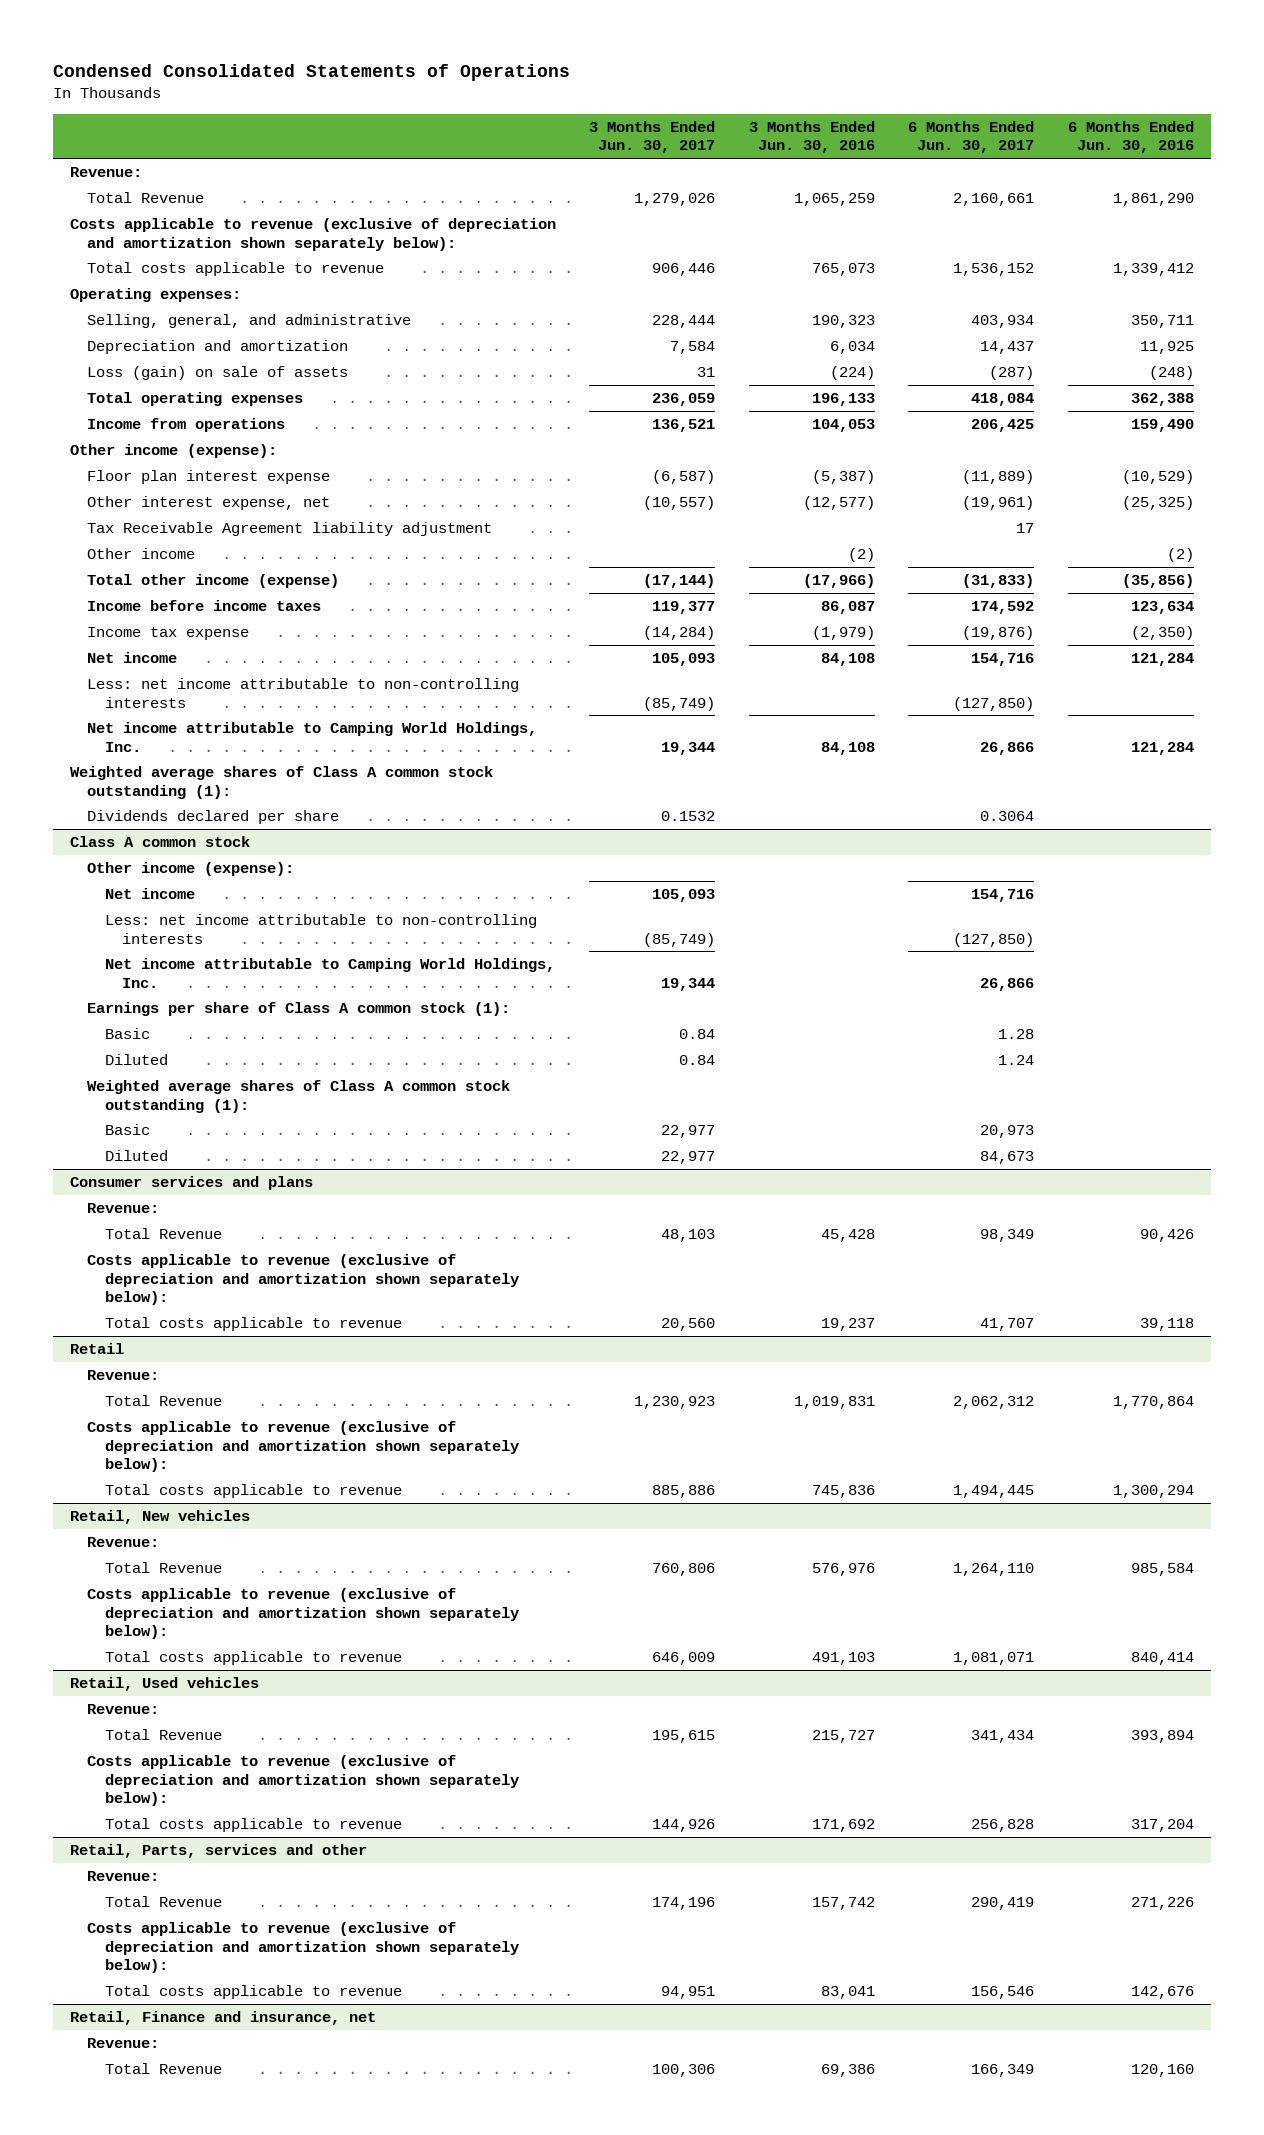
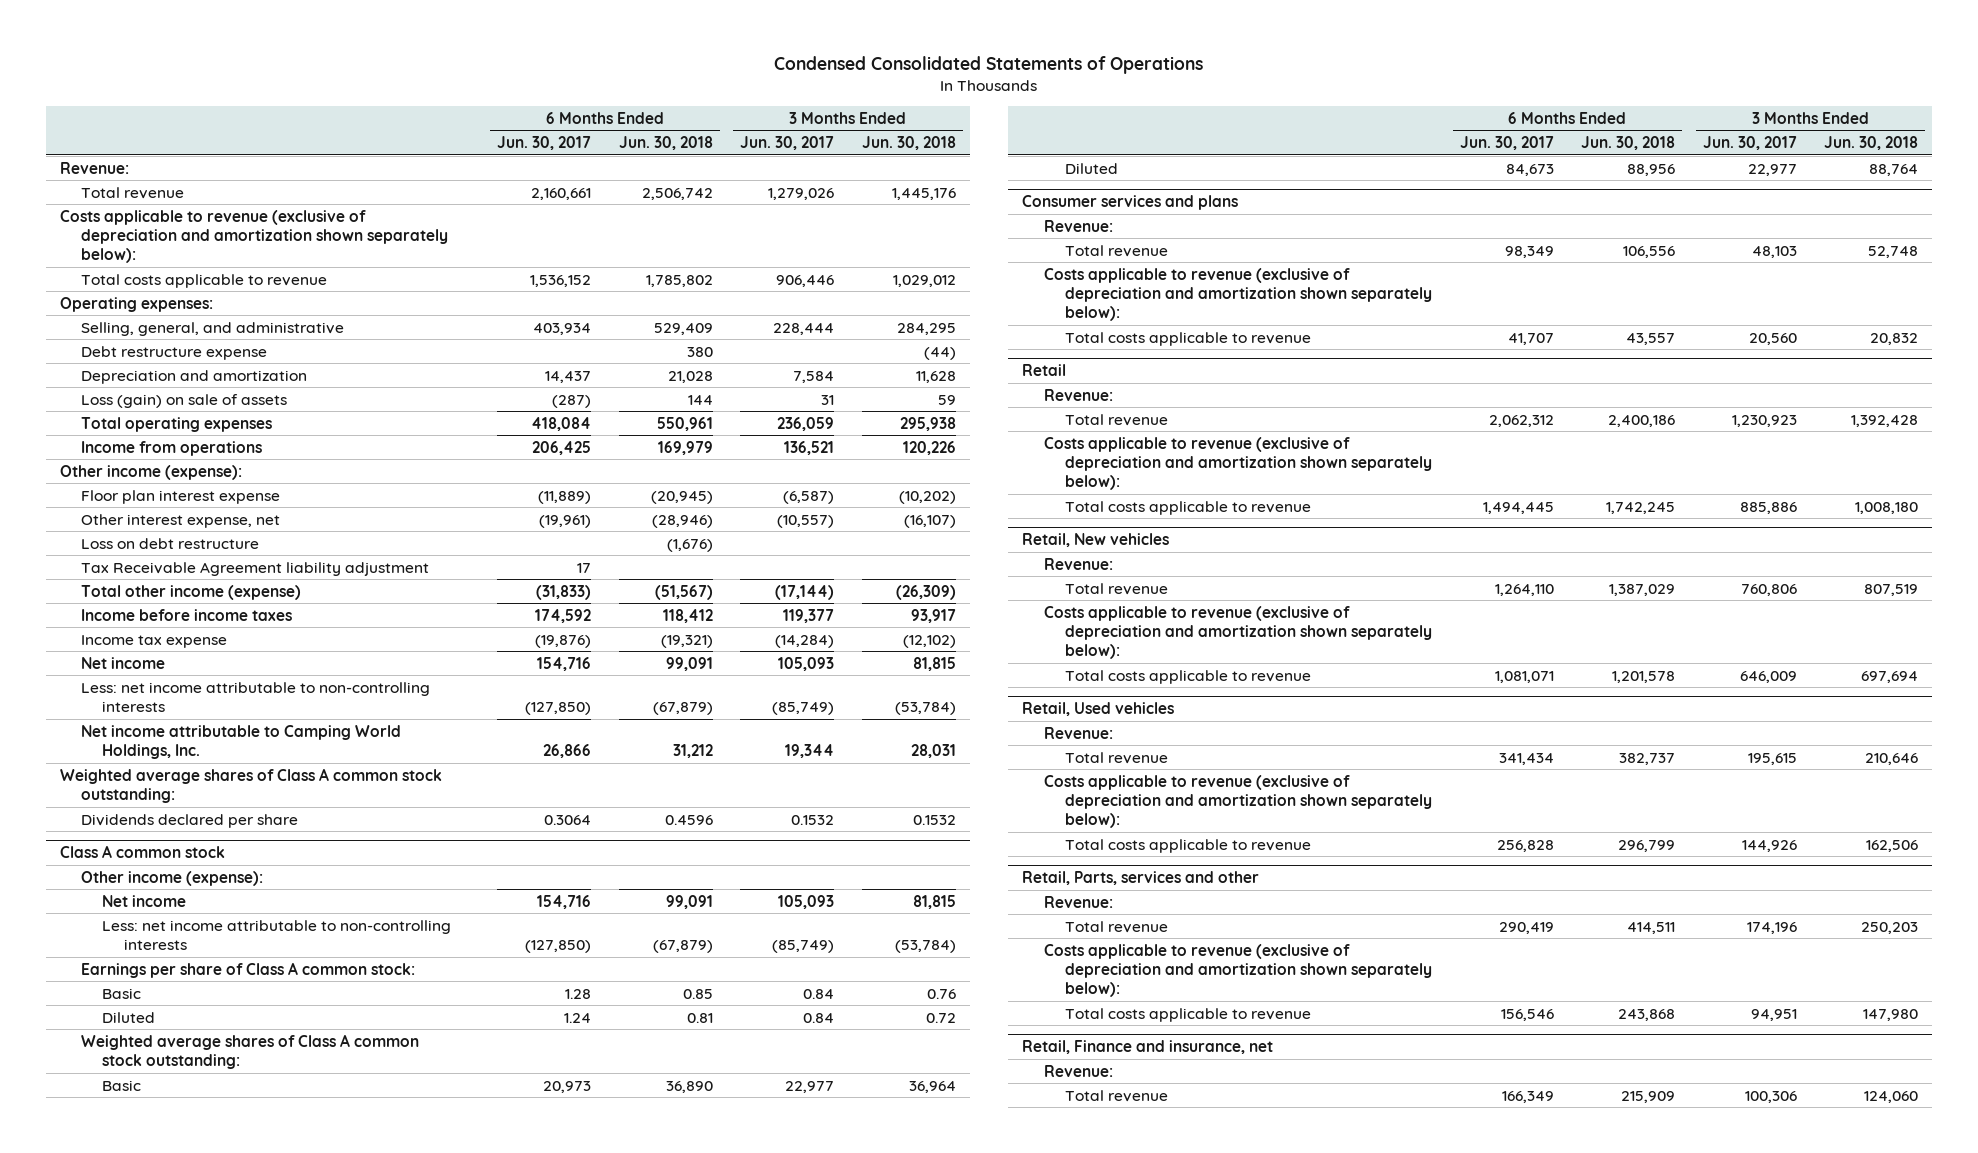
- | 3 Months Ended Jun. 30, 2017 | 3 Months Ended Jun. 30, 2016 | 6 Months Ended Jun. 30, 2017 | 6 Months Ended Jun. 30, 2016
+ | 6 Months Ended Jun. 30, 2017 | 6 Months Ended Jun. 30, 2018 | 3 Months Ended Jun. 30, 2017 | 3 Months Ended Jun. 30, 2018
- Total Revenue | 1,279,026 | 1,065,259 | 2,160,661 | 1,861,290
+ Total revenue | 2,160,661 | 2,506,742 | 1,279,026 | 1,445,176
+ Debt restructure expense | | 380 | | (44)
+ Loss on debt restructure | | (1,676) | |
- Other income | | (2) | | (2)
- Weighted average shares of Class A common stock outstanding (1):
+ Weighted average shares of Class A common stock outstanding:
@ Class A common stock
- Net income attributable to Camping World Holdings, Inc. | 19,344 | | 26,866 |
- Earnings per share of Class A common stock (1):
+ Earnings per share of Class A common stock:
- Weighted average shares of Class A common stock outstanding (1):
+ Weighted average shares of Class A common stock outstanding:
@ Consumer services and plans
- Total Revenue | 48,103 | 45,428 | 98,349 | 90,426
+ Total revenue | 98,349 | 106,556 | 48,103 | 52,748
@ Retail
- Total Revenue | 1,230,923 | 1,019,831 | 2,062,312 | 1,770,864
+ Total revenue | 2,062,312 | 2,400,186 | 1,230,923 | 1,392,428
@ Retail, New vehicles
- Total Revenue | 760,806 | 576,976 | 1,264,110 | 985,584
+ Total revenue | 1,264,110 | 1,387,029 | 760,806 | 807,519
@ Retail, Used vehicles
- Total Revenue | 195,615 | 215,727 | 341,434 | 393,894
+ Total revenue | 341,434 | 382,737 | 195,615 | 210,646
@ Retail, Parts, services and other
- Total Revenue | 174,196 | 157,742 | 290,419 | 271,226
+ Total revenue | 290,419 | 414,511 | 174,196 | 250,203
@ Retail, Finance and insurance, net
- Total Revenue | 100,306 | 69,386 | 166,349 | 120,160
+ Total revenue | 166,349 | 215,909 | 100,306 | 124,060

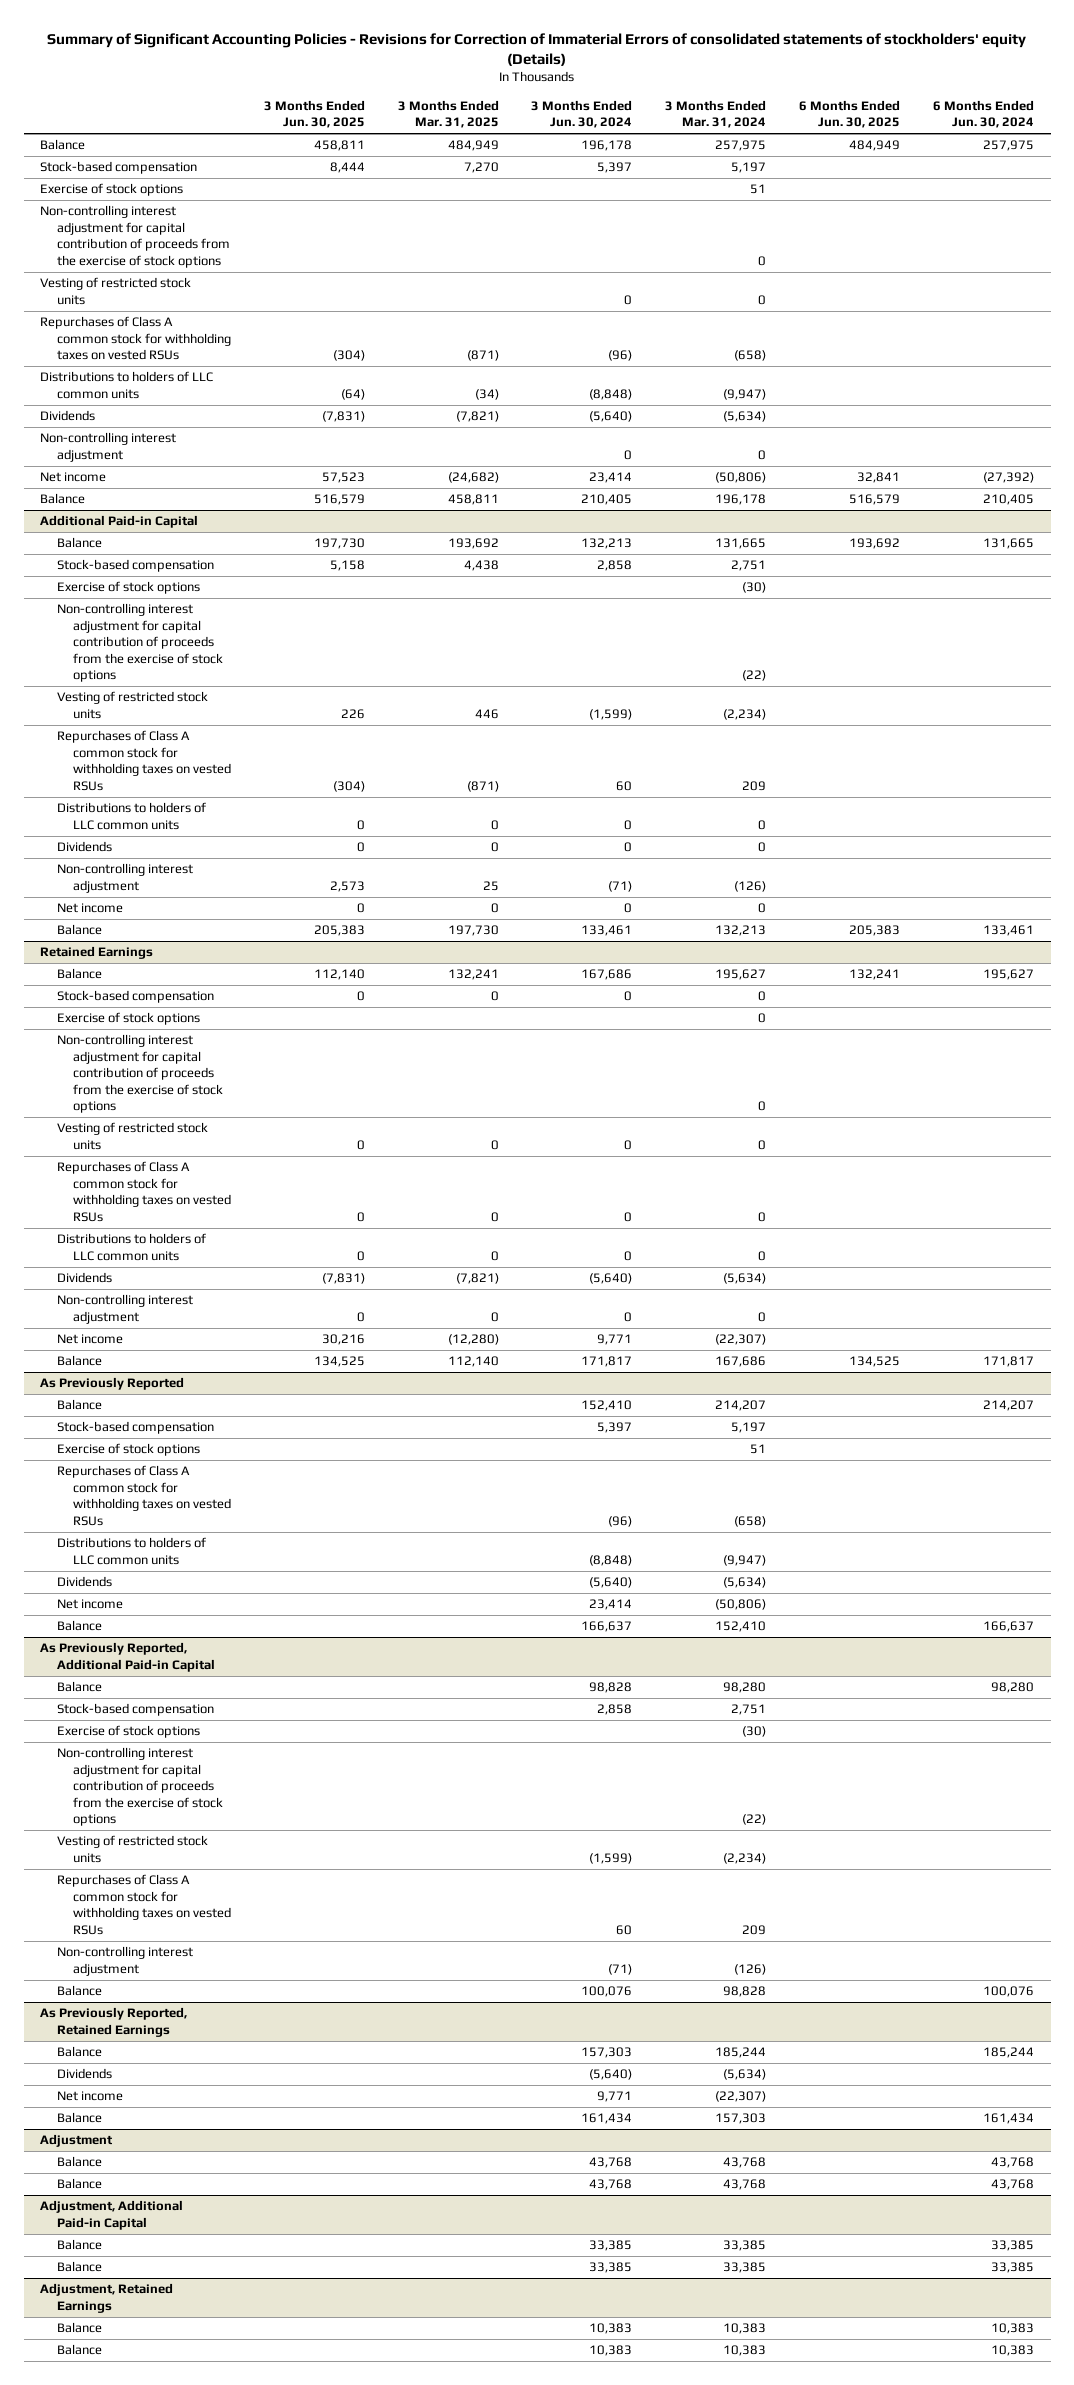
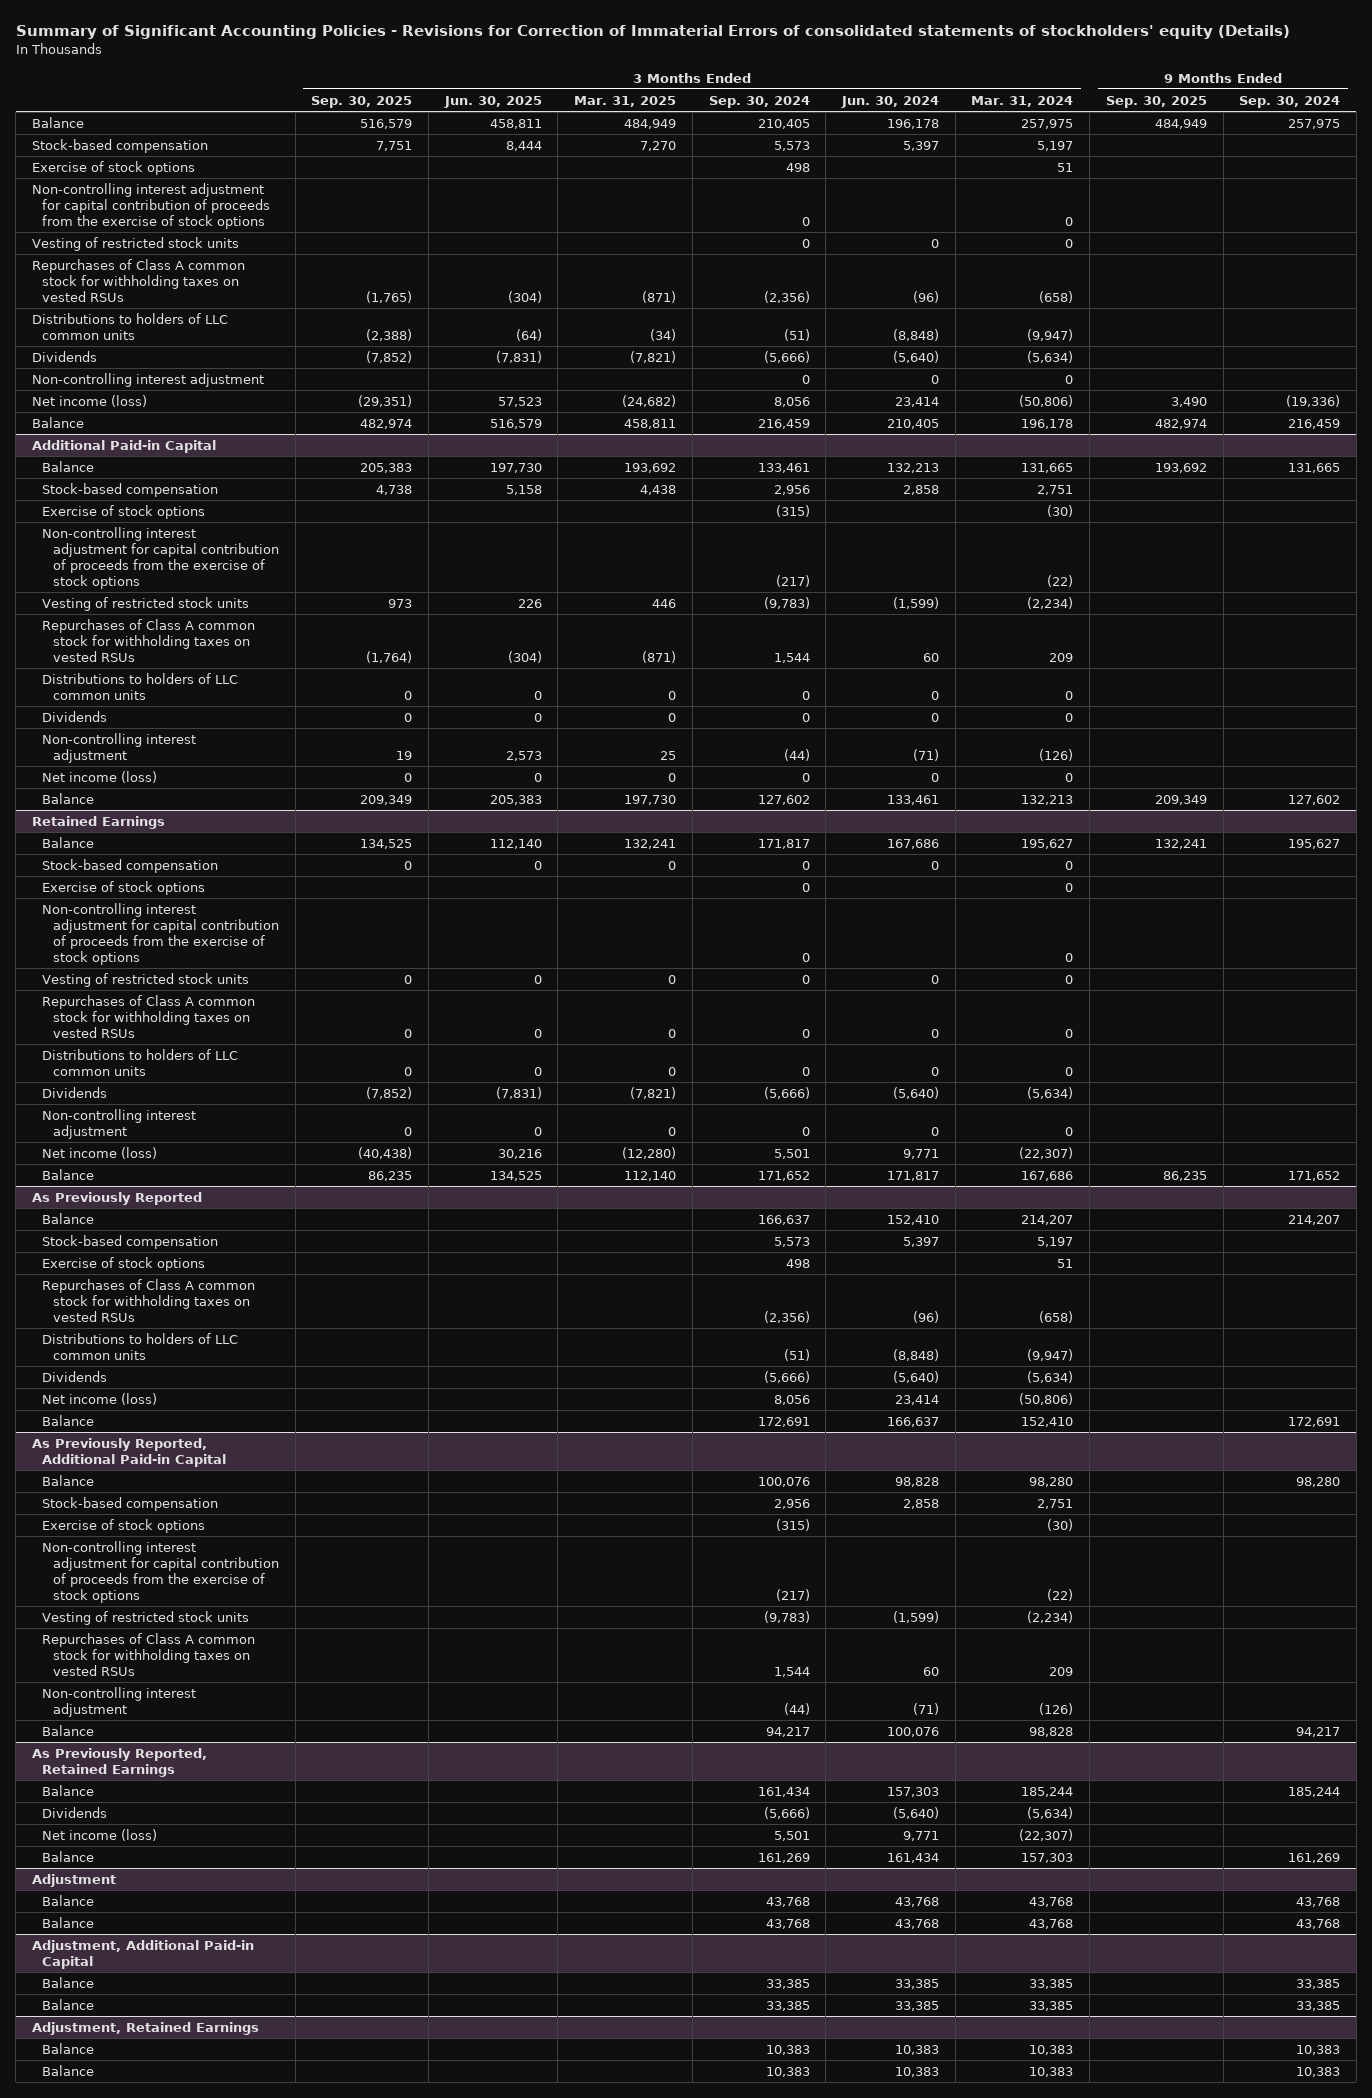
- | 3 Months Ended Jun. 30, 2025 | 3 Months Ended Mar. 31, 2025 | 3 Months Ended Jun. 30, 2024 | 3 Months Ended Mar. 31, 2024 | 6 Months Ended Jun. 30, 2025 | 6 Months Ended Jun. 30, 2024
+ | 3 Months Ended Sep. 30, 2025 | 3 Months Ended Jun. 30, 2025 | 3 Months Ended Mar. 31, 2025 | 3 Months Ended Sep. 30, 2024 | 3 Months Ended Jun. 30, 2024 | 3 Months Ended Mar. 31, 2024 | 9 Months Ended Sep. 30, 2025 | 9 Months Ended Sep. 30, 2024
- Net income | 57,523 | (24,682) | 23,414 | (50,806) | 32,841 | (27,392)
+ Net income (loss) | (29,351) | 57,523 | (24,682) | 8,056 | 23,414 | (50,806) | 3,490 | (19,336)
@ Additional Paid-in Capital
- Net income | 0 | 0 | 0 | 0 | |
+ Net income (loss) | 0 | 0 | 0 | 0 | 0 | 0 | |
@ Retained Earnings
- Net income | 30,216 | (12,280) | 9,771 | (22,307) | |
+ Net income (loss) | (40,438) | 30,216 | (12,280) | 5,501 | 9,771 | (22,307) | |
@ As Previously Reported
- Net income | | | 23,414 | (50,806) | |
+ Net income (loss) | | | | 8,056 | 23,414 | (50,806) | |
@ As Previously Reported, Retained Earnings
- Net income | | | 9,771 | (22,307) | |
+ Net income (loss) | | | | 5,501 | 9,771 | (22,307) | |

